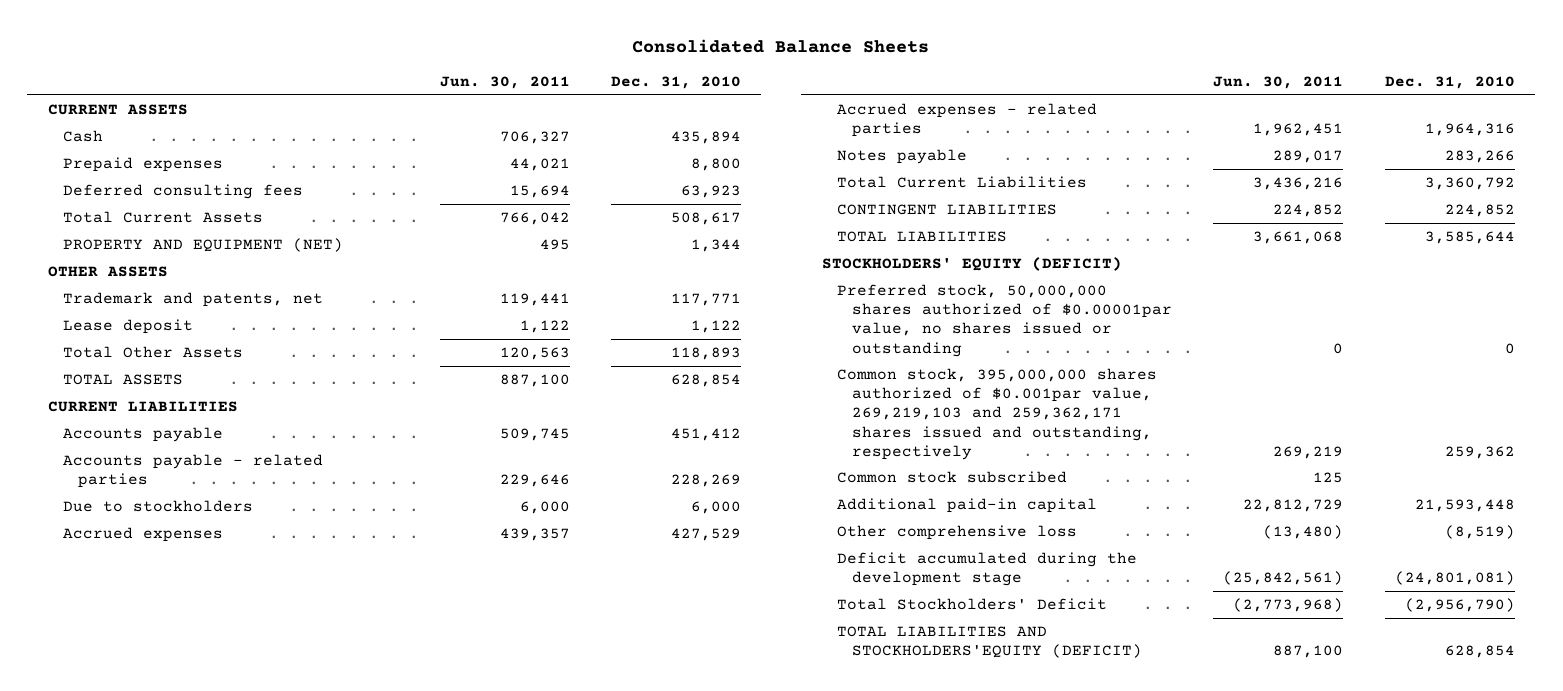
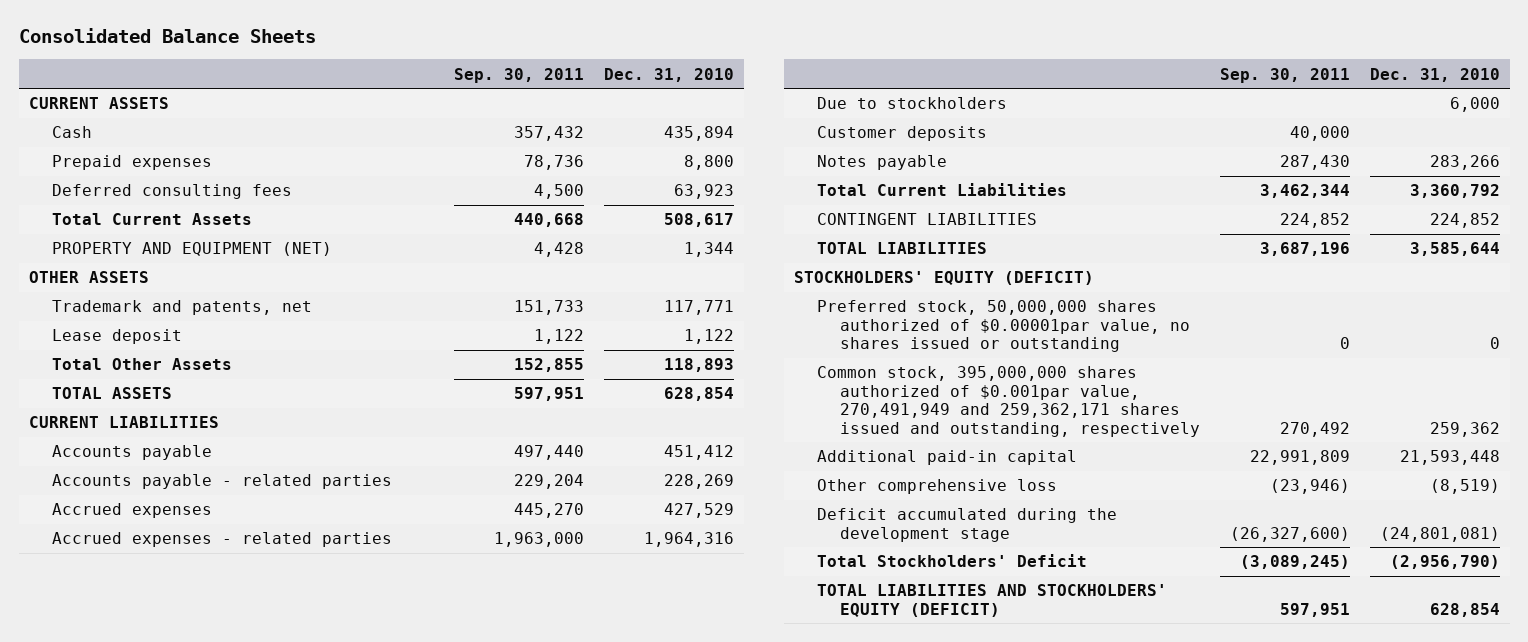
- | Jun. 30, 2011 | Dec. 31, 2010
+ | Sep. 30, 2011 | Dec. 31, 2010
moved down: Due to stockholders | | 6,000
+ Customer deposits | 40,000 |
- Common stock, 395,000,000 shares authorized of $0.001par value, 269,219,103 and 259,362,171 shares issued and outstanding, respectively | 269,219 | 259,362
- Common stock subscribed | 125 |
+ Common stock, 395,000,000 shares authorized of $0.001par value, 270,491,949 and 259,362,171 shares issued and outstanding, respectively | 270,492 | 259,362
- TOTAL LIABILITIES AND STOCKHOLDERS'EQUITY (DEFICIT) | 887,100 | 628,854
+ TOTAL LIABILITIES AND STOCKHOLDERS' EQUITY (DEFICIT) | 597,951 | 628,854

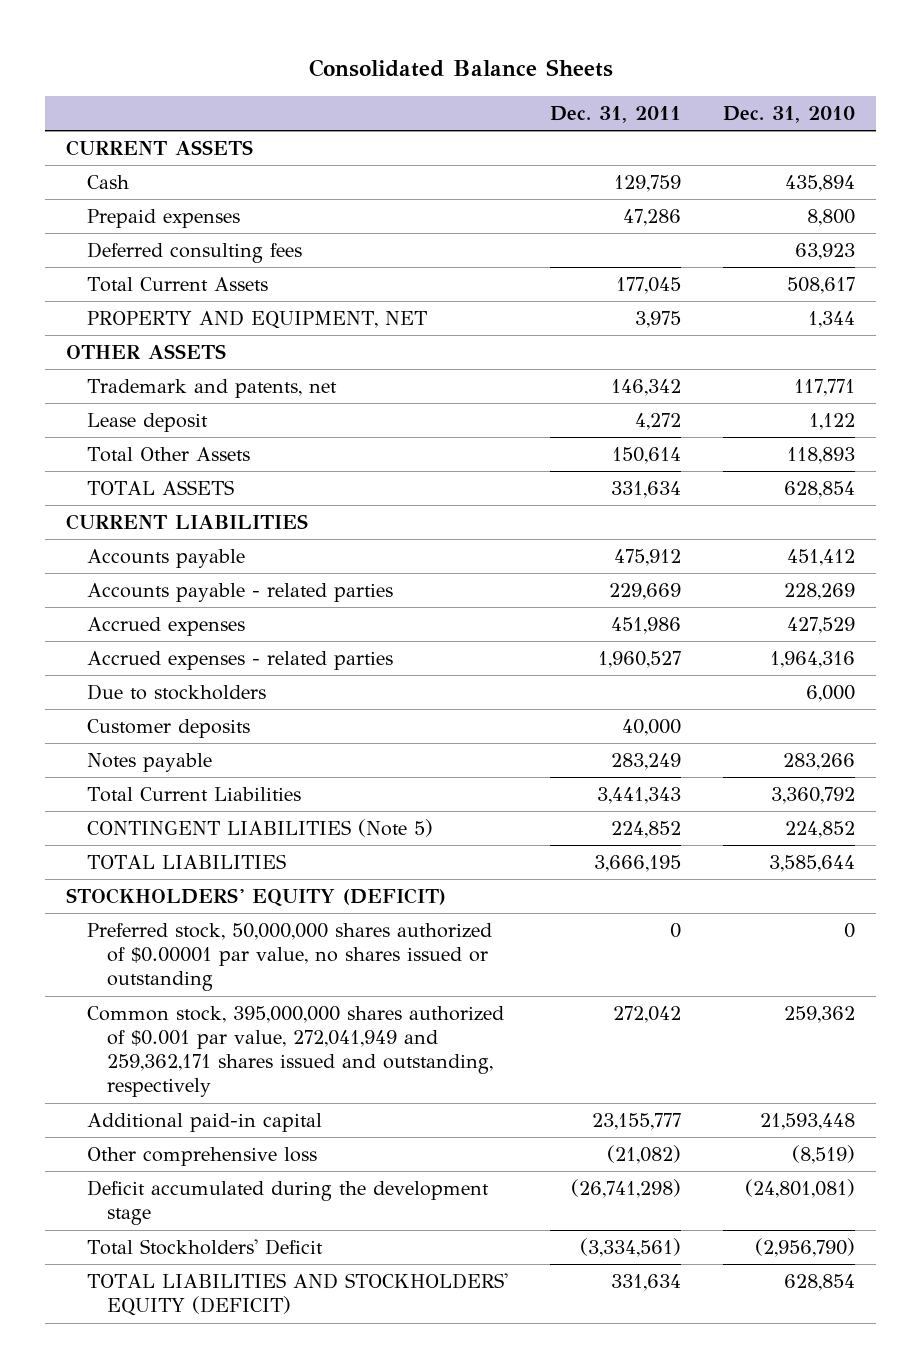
- | Sep. 30, 2011 | Dec. 31, 2010
+ | Dec. 31, 2011 | Dec. 31, 2010
- PROPERTY AND EQUIPMENT (NET) | 4,428 | 1,344
+ PROPERTY AND EQUIPMENT, NET | 3,975 | 1,344
- CONTINGENT LIABILITIES | 224,852 | 224,852
+ CONTINGENT LIABILITIES (Note 5) | 224,852 | 224,852
- Preferred stock, 50,000,000 shares authorized of $0.00001par value, no shares issued or outstanding | 0 | 0
- Common stock, 395,000,000 shares authorized of $0.001par value, 270,491,949 and 259,362,171 shares issued and outstanding, respectively | 270,492 | 259,362
+ Preferred stock, 50,000,000 shares authorized of $0.00001 par value, no shares issued or outstanding | 0 | 0
+ Common stock, 395,000,000 shares authorized of $0.001 par value, 272,041,949 and 259,362,171 shares issued and outstanding, respectively | 272,042 | 259,362

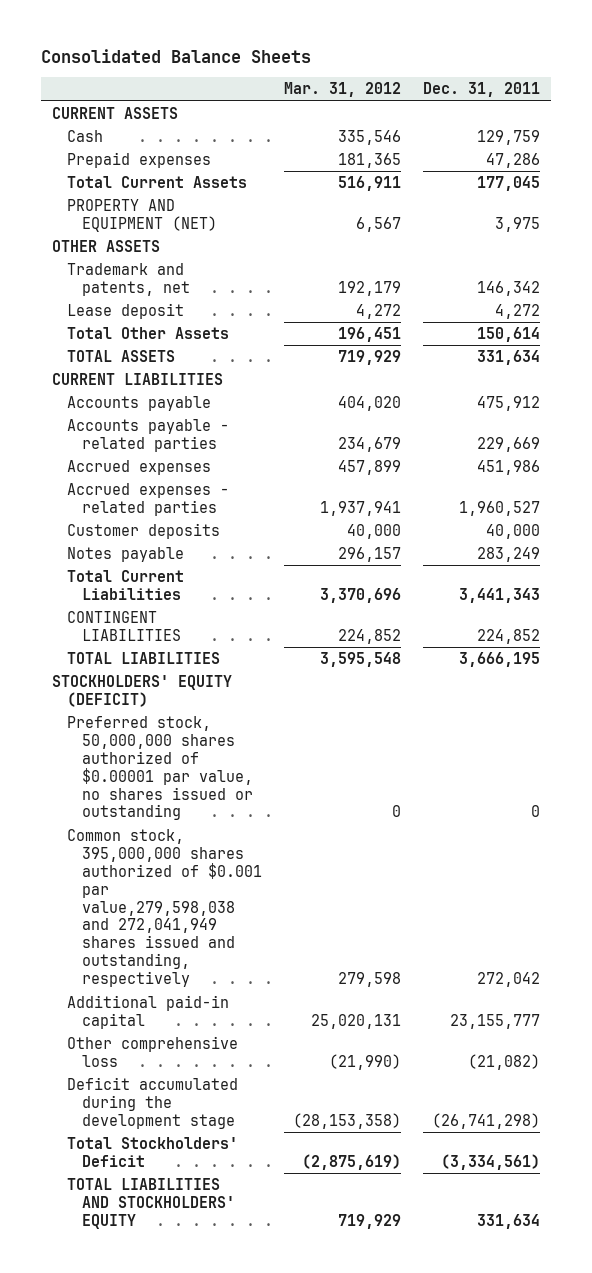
- | Dec. 31, 2011 | Dec. 31, 2010
+ | Mar. 31, 2012 | Dec. 31, 2011
- Deferred consulting fees | | 63,923
- PROPERTY AND EQUIPMENT, NET | 3,975 | 1,344
+ PROPERTY AND EQUIPMENT (NET) | 6,567 | 3,975
- Due to stockholders | | 6,000
- CONTINGENT LIABILITIES (Note 5) | 224,852 | 224,852
+ CONTINGENT LIABILITIES | 224,852 | 224,852
- Common stock, 395,000,000 shares authorized of $0.001 par value, 272,041,949 and 259,362,171 shares issued and outstanding, respectively | 272,042 | 259,362
+ Common stock, 395,000,000 shares authorized of $0.001 par value,279,598,038 and 272,041,949 shares issued and outstanding, respectively | 279,598 | 272,042
- TOTAL LIABILITIES AND STOCKHOLDERS' EQUITY (DEFICIT) | 331,634 | 628,854
+ TOTAL LIABILITIES AND STOCKHOLDERS' EQUITY | 719,929 | 331,634

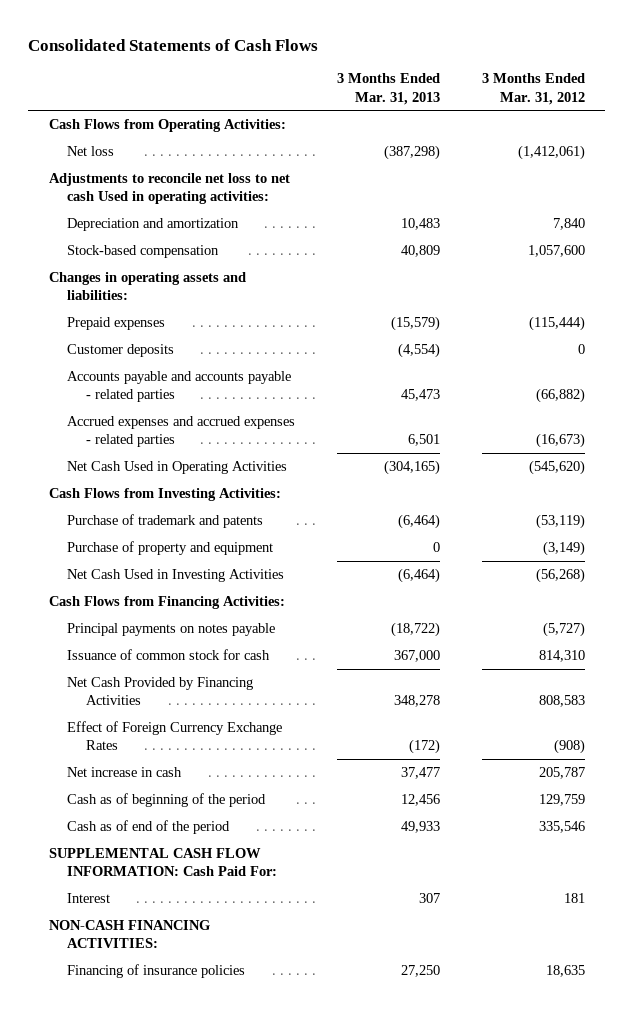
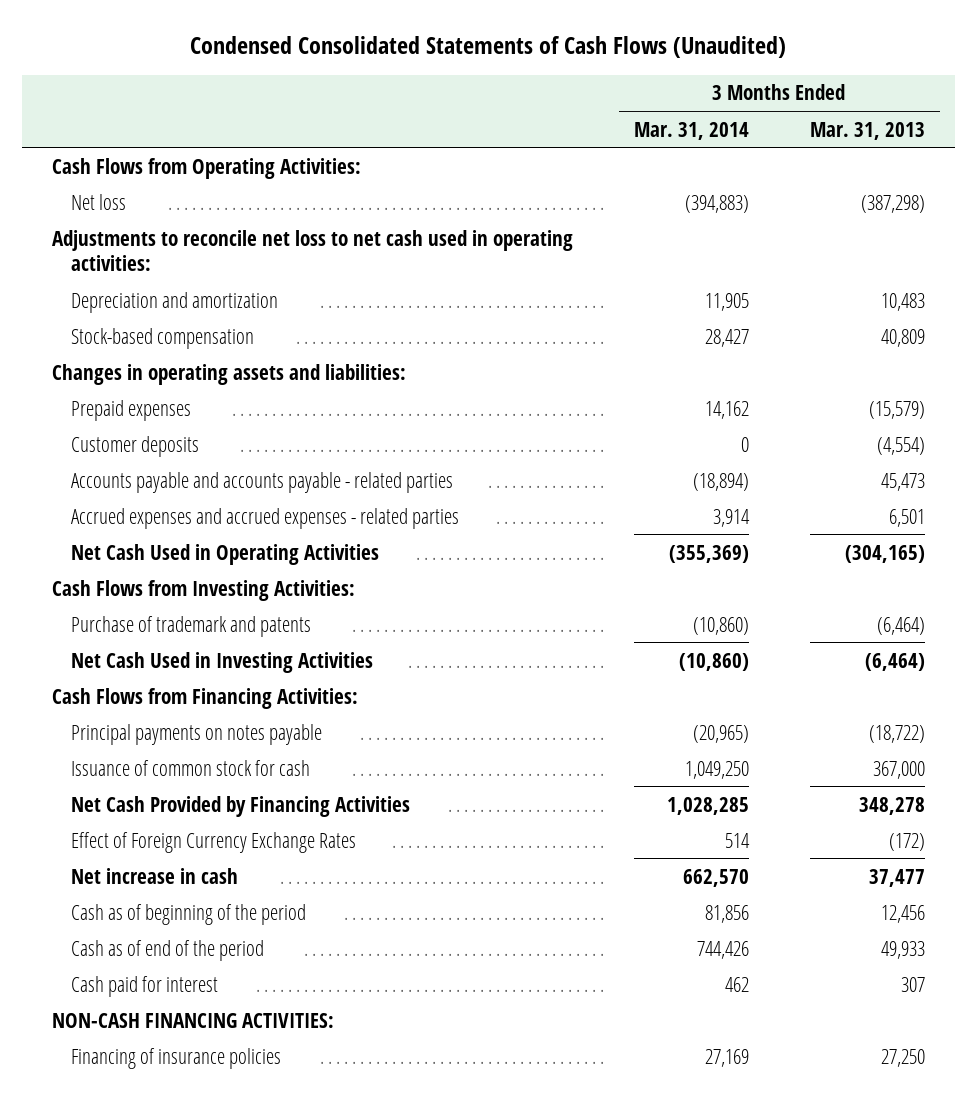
- Consolidated Statements of Cash Flows
+ Condensed Consolidated Statements of Cash Flows (Unaudited)
- | 3 Months Ended Mar. 31, 2013 | 3 Months Ended Mar. 31, 2012
+ | 3 Months Ended Mar. 31, 2014 | 3 Months Ended Mar. 31, 2013
- Adjustments to reconcile net loss to net cash Used in operating activities:
+ Adjustments to reconcile net loss to net cash used in operating activities:
- Purchase of property and equipment | 0 | (3,149)
- SUPPLEMENTAL CASH FLOW INFORMATION: Cash Paid For:
- Interest | 307 | 181
+ Cash paid for interest | 462 | 307

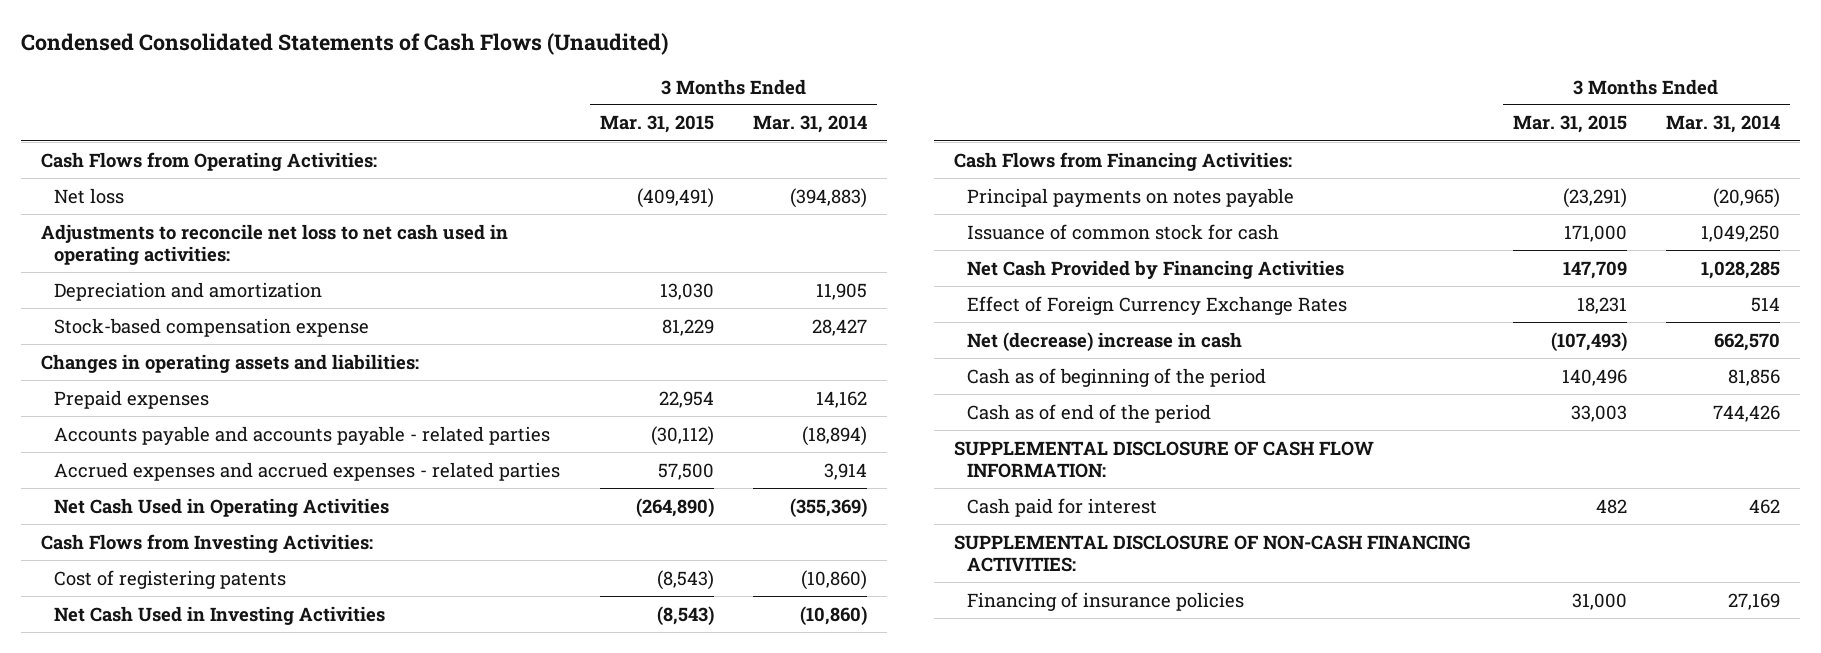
- | 3 Months Ended Mar. 31, 2014 | 3 Months Ended Mar. 31, 2013
+ | 3 Months Ended Mar. 31, 2015 | 3 Months Ended Mar. 31, 2014
- Stock-based compensation | 28,427 | 40,809
+ Stock-based compensation expense | 81,229 | 28,427
- Customer deposits | 0 | (4,554)
- Purchase of trademark and patents | (10,860) | (6,464)
+ Cost of registering patents | (8,543) | (10,860)
- Net increase in cash | 662,570 | 37,477
+ Net (decrease) increase in cash | (107,493) | 662,570
+ SUPPLEMENTAL DISCLOSURE OF CASH FLOW INFORMATION:
- NON-CASH FINANCING ACTIVITIES:
+ SUPPLEMENTAL DISCLOSURE OF NON-CASH FINANCING ACTIVITIES:

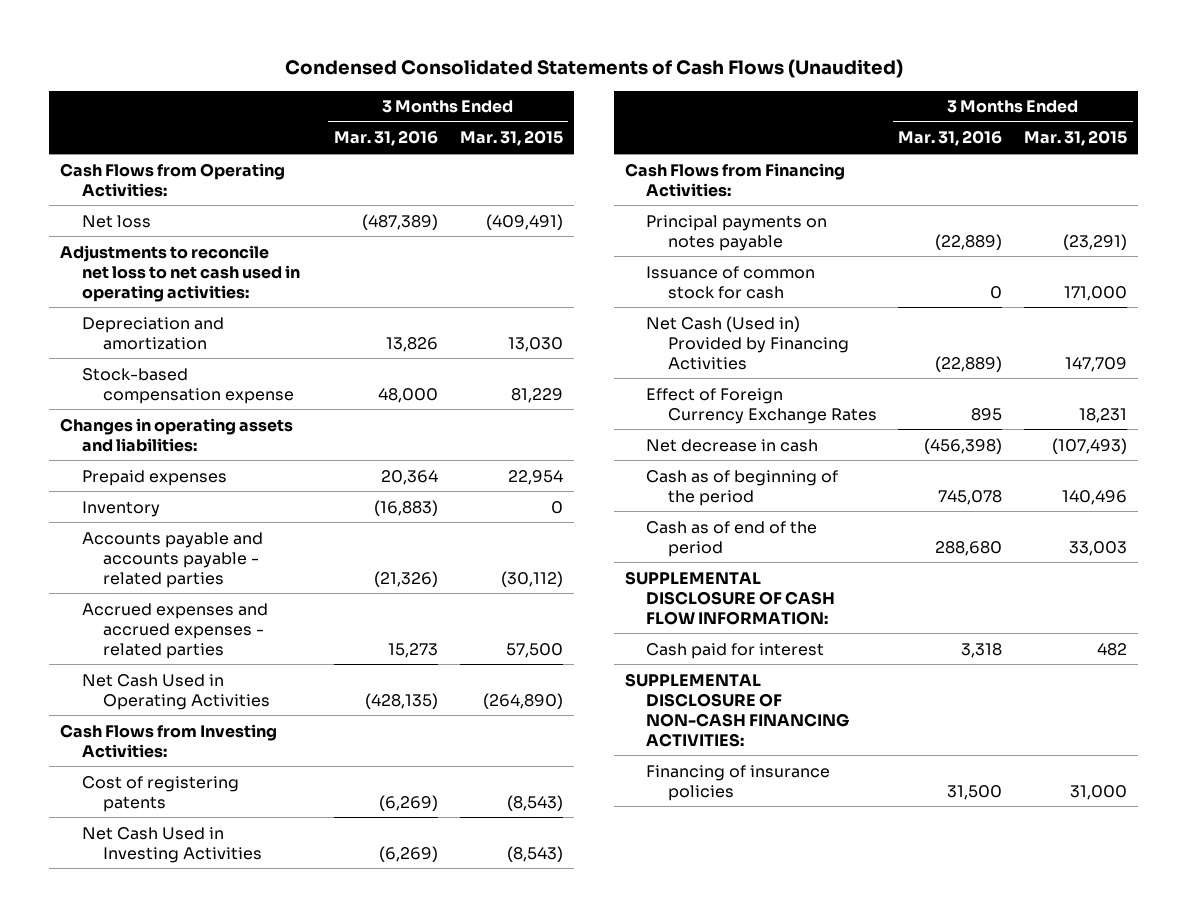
- | 3 Months Ended Mar. 31, 2015 | 3 Months Ended Mar. 31, 2014
+ | 3 Months Ended Mar. 31, 2016 | 3 Months Ended Mar. 31, 2015
+ Inventory | (16,883) | 0
- Net Cash Provided by Financing Activities | 147,709 | 1,028,285
+ Net Cash (Used in) Provided by Financing Activities | (22,889) | 147,709
- Net (decrease) increase in cash | (107,493) | 662,570
+ Net decrease in cash | (456,398) | (107,493)

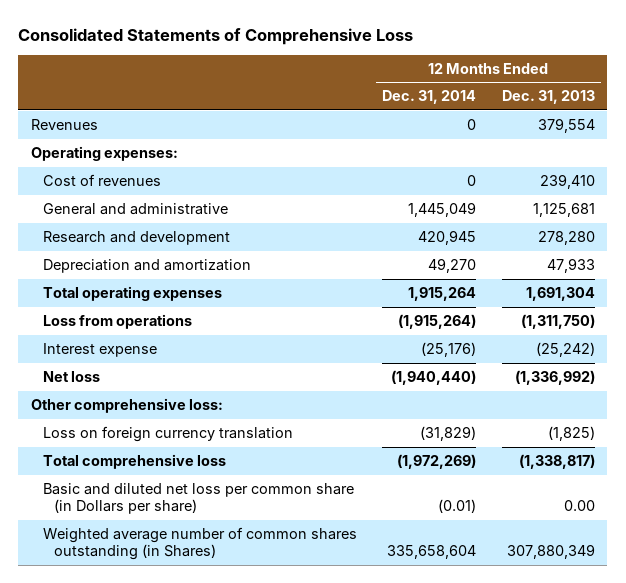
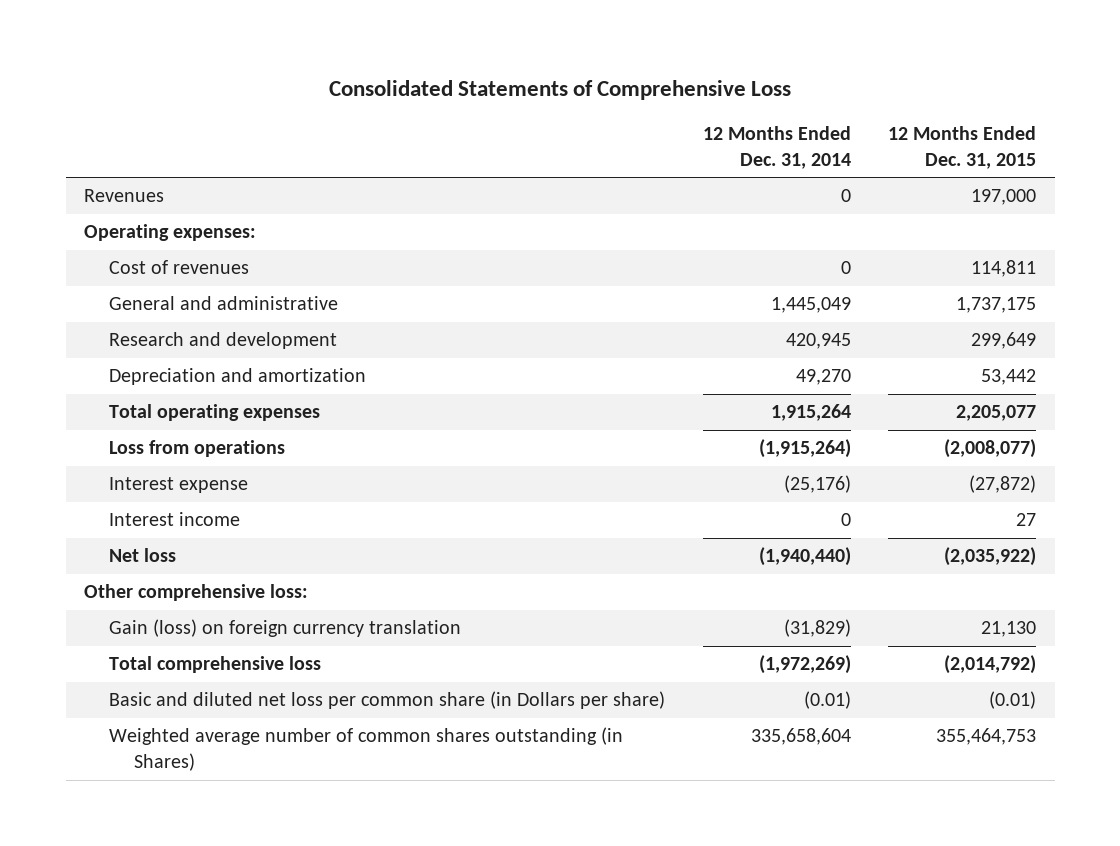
- | 12 Months Ended Dec. 31, 2014 | 12 Months Ended Dec. 31, 2013
+ | 12 Months Ended Dec. 31, 2014 | 12 Months Ended Dec. 31, 2015
+ Interest income | 0 | 27
- Loss on foreign currency translation | (31,829) | (1,825)
+ Gain (loss) on foreign currency translation | (31,829) | 21,130

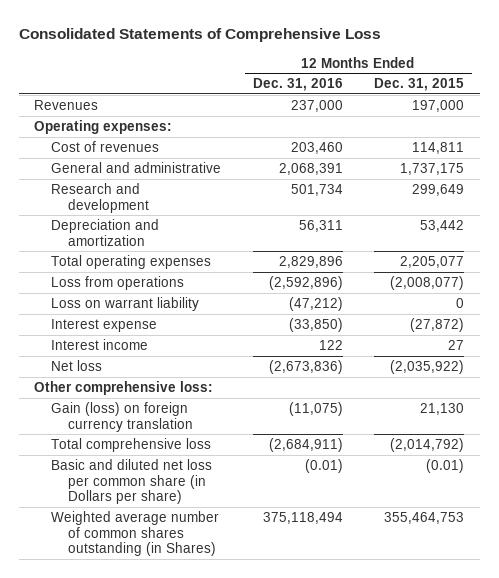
- | 12 Months Ended Dec. 31, 2014 | 12 Months Ended Dec. 31, 2015
+ | 12 Months Ended Dec. 31, 2016 | 12 Months Ended Dec. 31, 2015
+ Loss on warrant liability | (47,212) | 0

